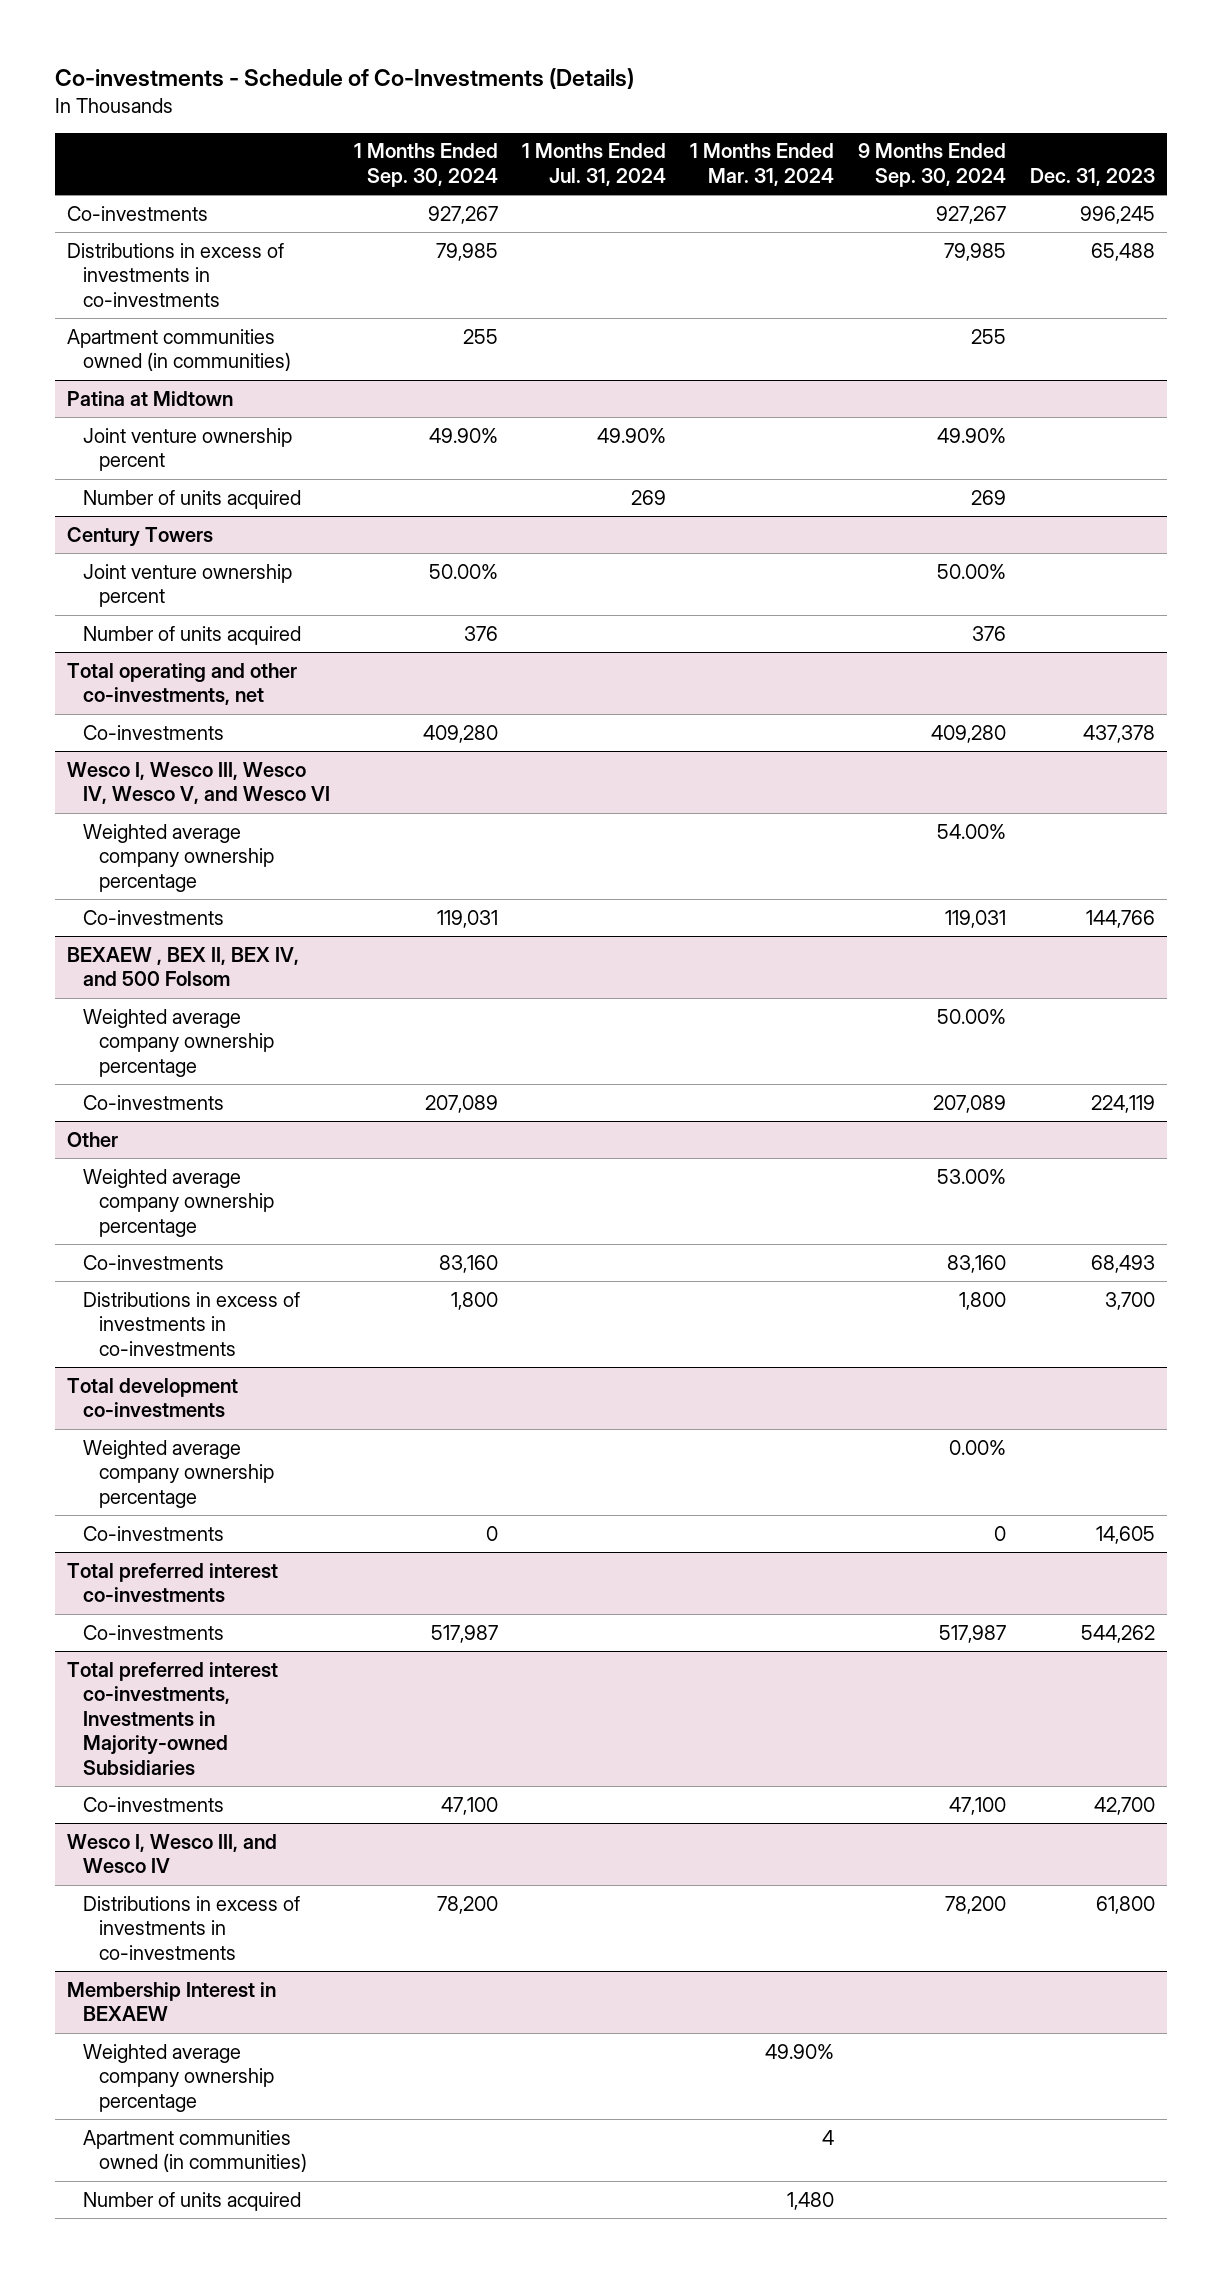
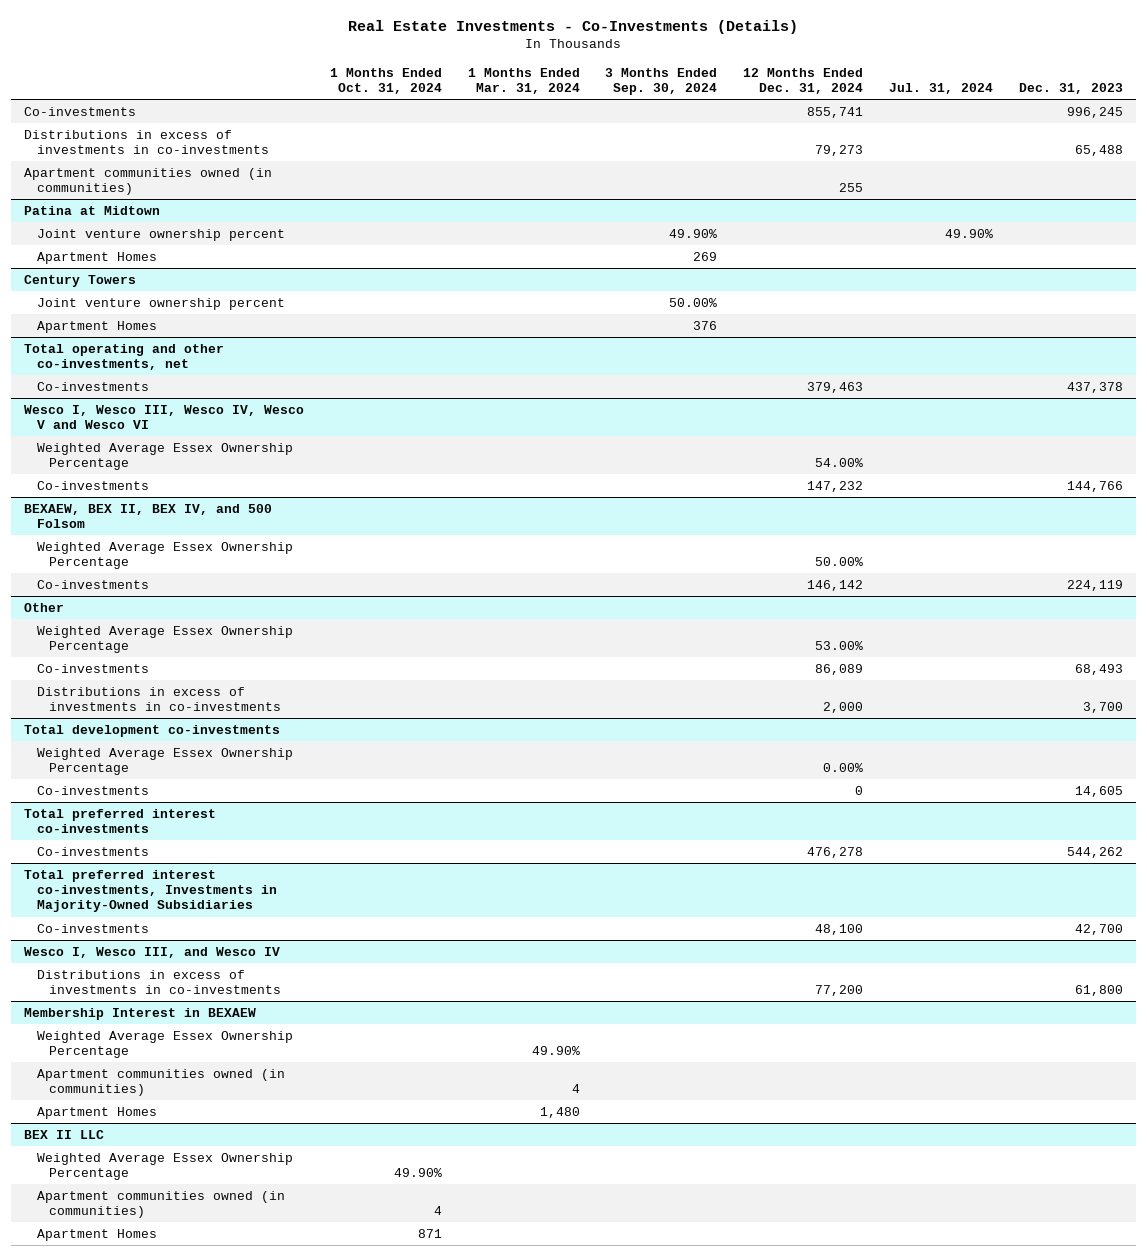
- Co-investments - Schedule of Co-Investments (Details)
+ Real Estate Investments - Co-Investments (Details)
- | 1 Months Ended Sep. 30, 2024 | 1 Months Ended Jul. 31, 2024 | 1 Months Ended Mar. 31, 2024 | 9 Months Ended Sep. 30, 2024 | Dec. 31, 2023
+ | 1 Months Ended Oct. 31, 2024 | 1 Months Ended Mar. 31, 2024 | 3 Months Ended Sep. 30, 2024 | 12 Months Ended Dec. 31, 2024 | Jul. 31, 2024 | Dec. 31, 2023
@ Patina at Midtown
- Number of units acquired | | 269 | | 269 |
+ Apartment Homes | | | 269 | | |
@ Century Towers
- Number of units acquired | 376 | | | 376 |
+ Apartment Homes | | | 376 | | |
- Wesco I, Wesco III, Wesco IV, Wesco V, and Wesco VI
- Weighted average company ownership percentage | | | | 54.00% |
+ Wesco I, Wesco III, Wesco IV, Wesco V and Wesco VI
+ Weighted Average Essex Ownership Percentage | | | | 54.00% | |
- BEXAEW , BEX II, BEX IV, and 500 Folsom
- Weighted average company ownership percentage | | | | 50.00% |
+ BEXAEW, BEX II, BEX IV, and 500 Folsom
+ Weighted Average Essex Ownership Percentage | | | | 50.00% | |
@ Other
- Weighted average company ownership percentage | | | | 53.00% |
+ Weighted Average Essex Ownership Percentage | | | | 53.00% | |
@ Total development co-investments
- Weighted average company ownership percentage | | | | 0.00% |
+ Weighted Average Essex Ownership Percentage | | | | 0.00% | |
- Total preferred interest co-investments, Investments in Majority-owned Subsidiaries
+ Total preferred interest co-investments, Investments in Majority-Owned Subsidiaries
@ Membership Interest in BEXAEW
- Weighted average company ownership percentage | | | 49.90% | |
+ Weighted Average Essex Ownership Percentage | | 49.90% | | | |
- Number of units acquired | | | 1,480 | |
+ Apartment Homes | | 1,480 | | | |
+ BEX II LLC
+ Weighted Average Essex Ownership Percentage | 49.90% | | | | |
+ Apartment communities owned (in communities) | 4 | | | | |
+ Apartment Homes | 871 | | | | |

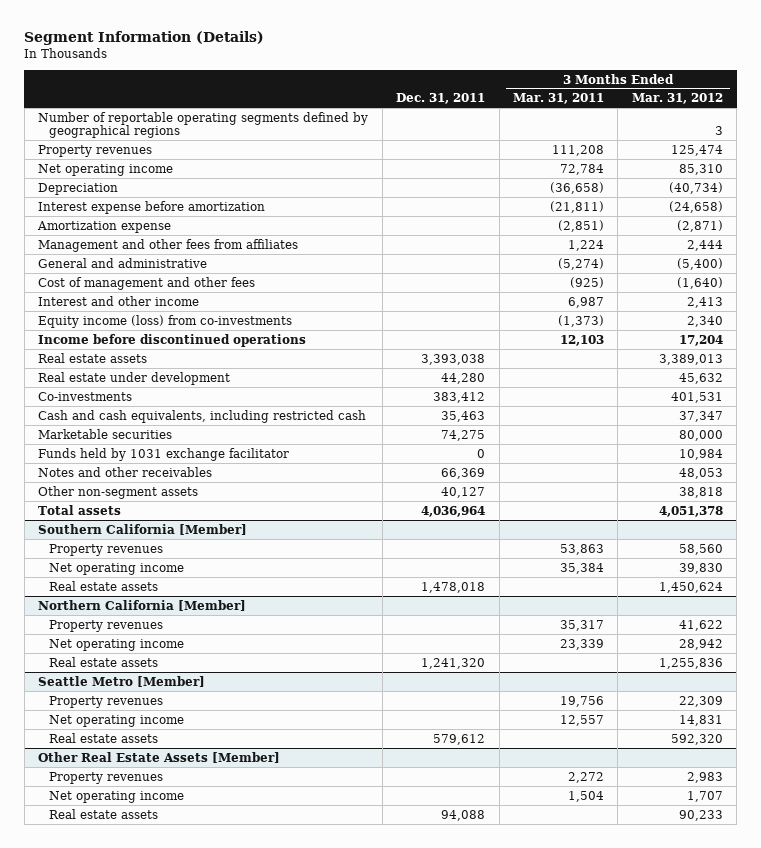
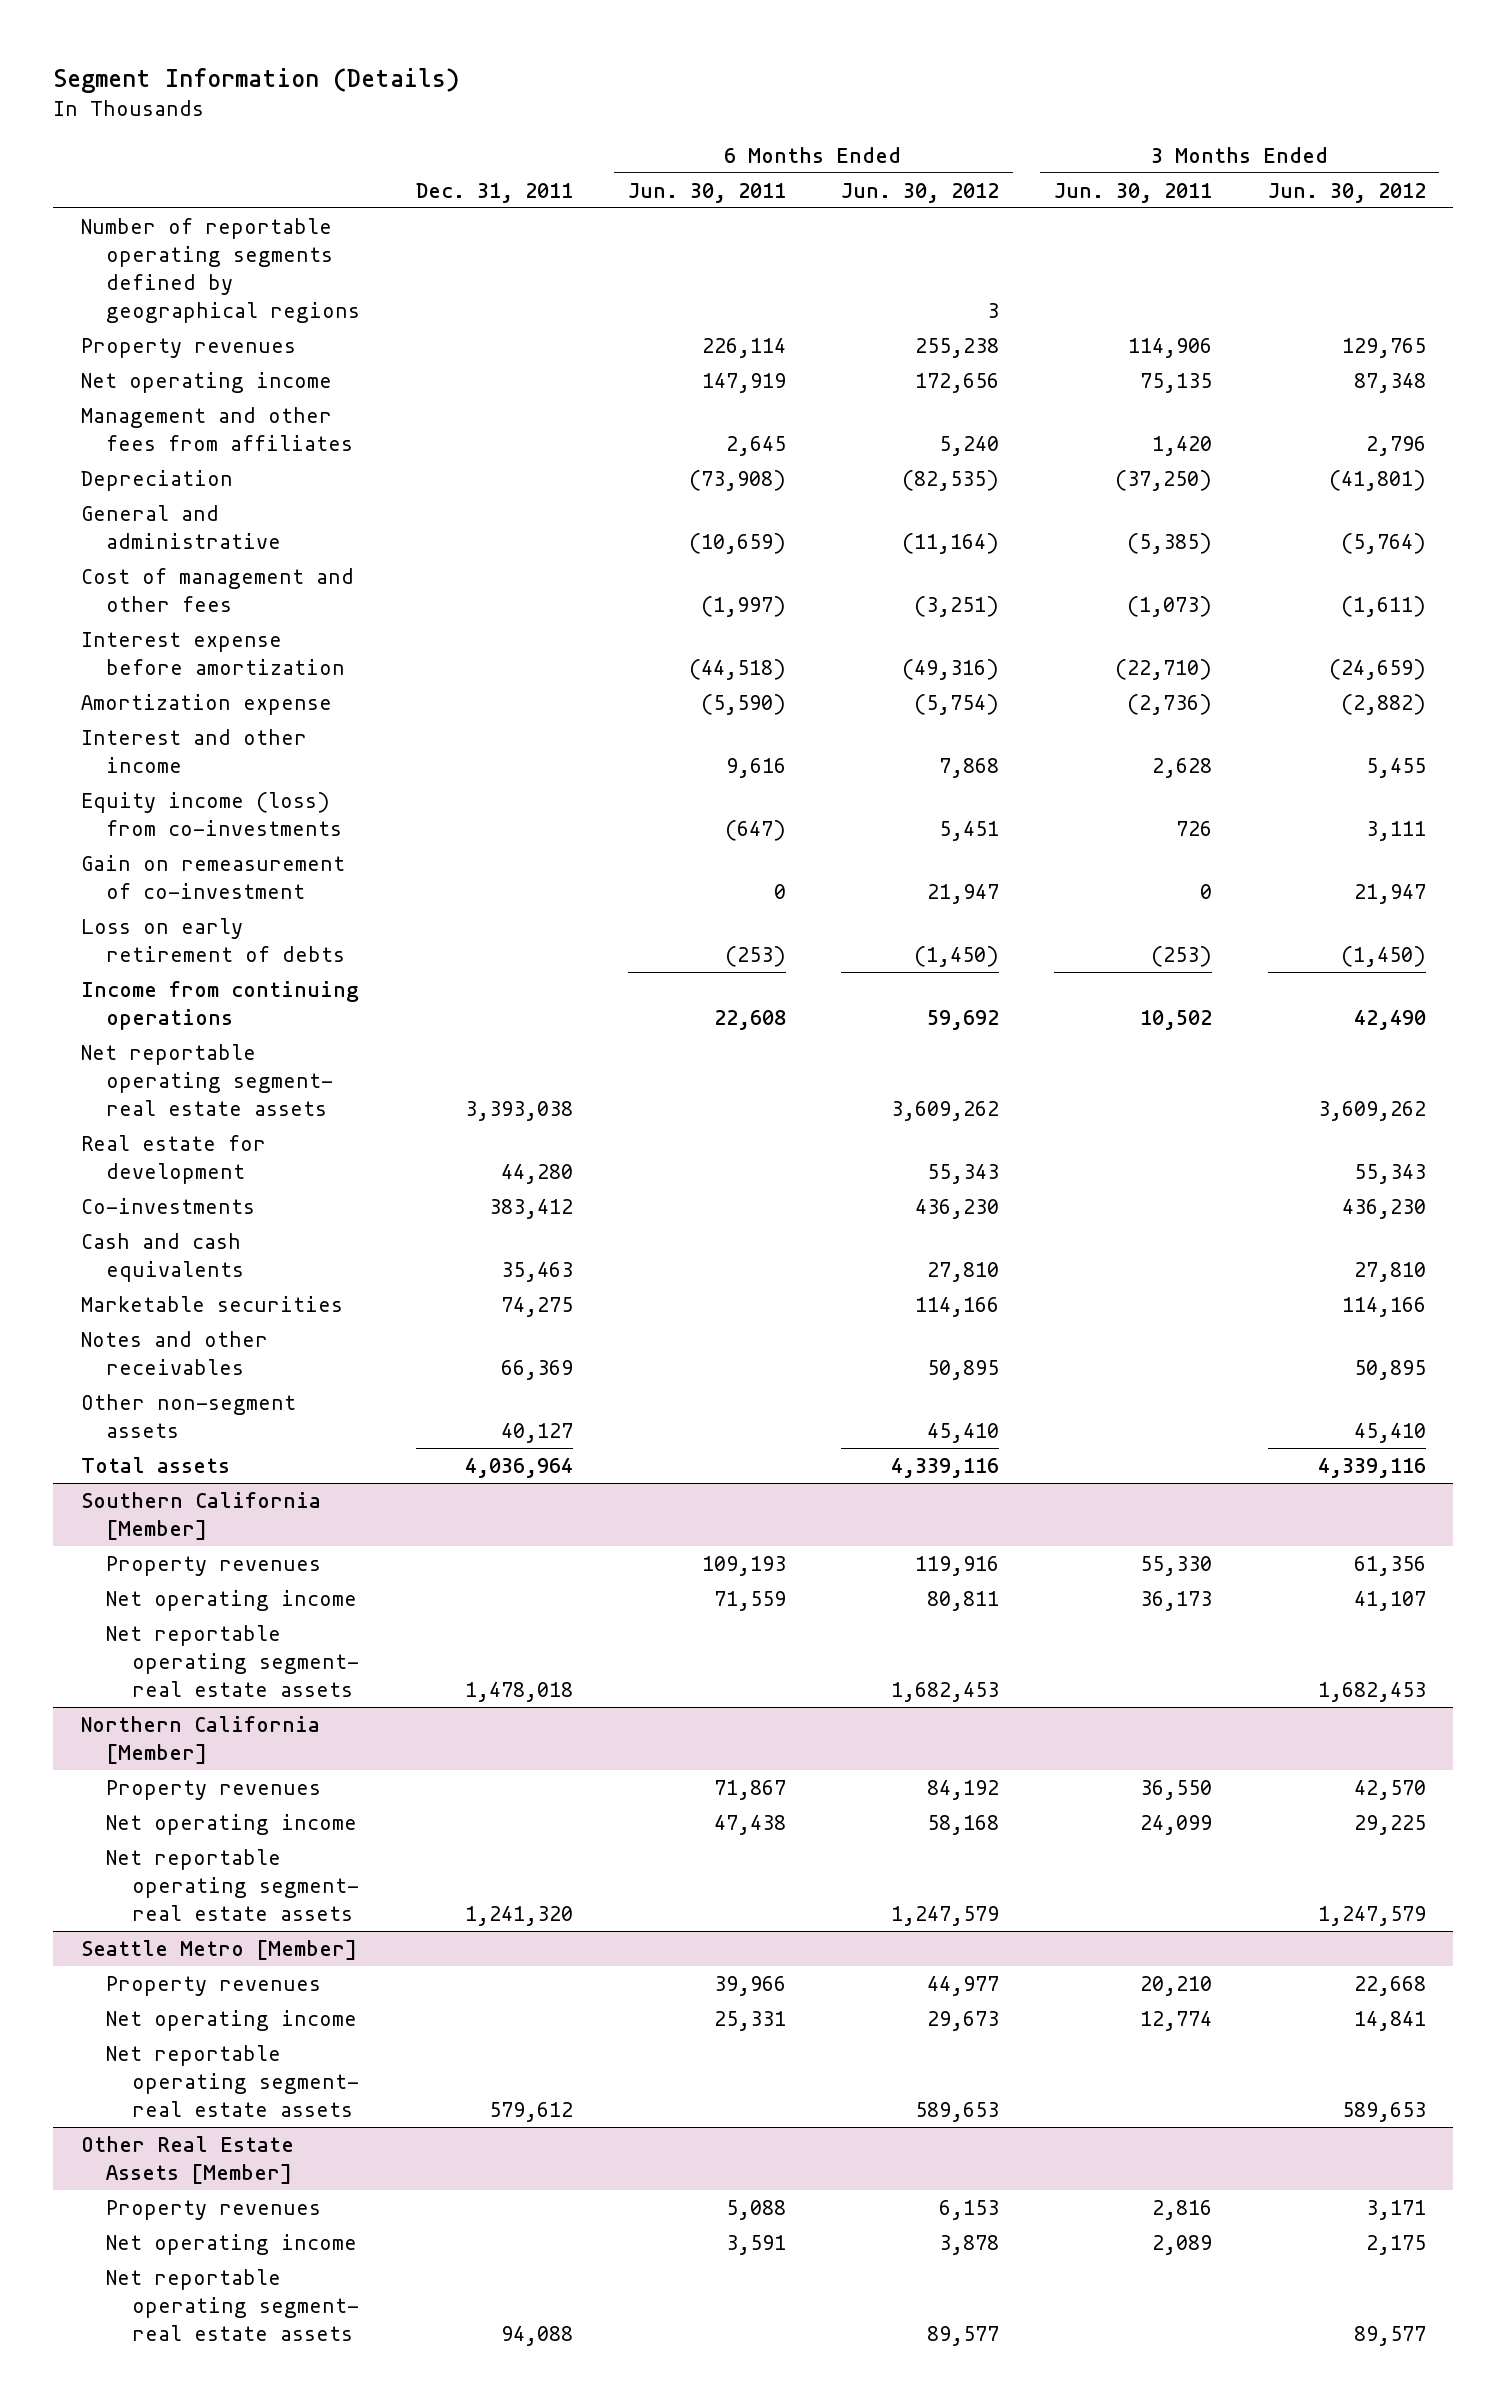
- | Dec. 31, 2011 | 3 Months Ended Mar. 31, 2011 | 3 Months Ended Mar. 31, 2012
+ | Dec. 31, 2011 | 6 Months Ended Jun. 30, 2011 | 6 Months Ended Jun. 30, 2012 | 3 Months Ended Jun. 30, 2011 | 3 Months Ended Jun. 30, 2012
moved down: Depreciation | | (73,908) | (82,535) | (37,250) | (41,801)
moved down: Interest expense before amortization | | (44,518) | (49,316) | (22,710) | (24,659)
moved down: Amortization expense | | (5,590) | (5,754) | (2,736) | (2,882)
- Income before discontinued operations | | 12,103 | 17,204
- Real estate assets | 3,393,038 | | 3,389,013
- Real estate under development | 44,280 | | 45,632
+ Gain on remeasurement of co-investment | | 0 | 21,947 | 0 | 21,947
+ Loss on early retirement of debts | | (253) | (1,450) | (253) | (1,450)
+ Income from continuing operations | | 22,608 | 59,692 | 10,502 | 42,490
+ Net reportable operating segment- real estate assets | 3,393,038 | | 3,609,262 | | 3,609,262
+ Real estate for development | 44,280 | | 55,343 | | 55,343
- Cash and cash equivalents, including restricted cash | 35,463 | | 37,347
+ Cash and cash equivalents | 35,463 | | 27,810 | | 27,810
- Funds held by 1031 exchange facilitator | 0 | | 10,984
@ Southern California [Member]
- Real estate assets | 1,478,018 | | 1,450,624
+ Net reportable operating segment- real estate assets | 1,478,018 | | 1,682,453 | | 1,682,453
@ Northern California [Member]
- Real estate assets | 1,241,320 | | 1,255,836
+ Net reportable operating segment- real estate assets | 1,241,320 | | 1,247,579 | | 1,247,579
@ Seattle Metro [Member]
- Real estate assets | 579,612 | | 592,320
+ Net reportable operating segment- real estate assets | 579,612 | | 589,653 | | 589,653
@ Other Real Estate Assets [Member]
- Real estate assets | 94,088 | | 90,233
+ Net reportable operating segment- real estate assets | 94,088 | | 89,577 | | 89,577

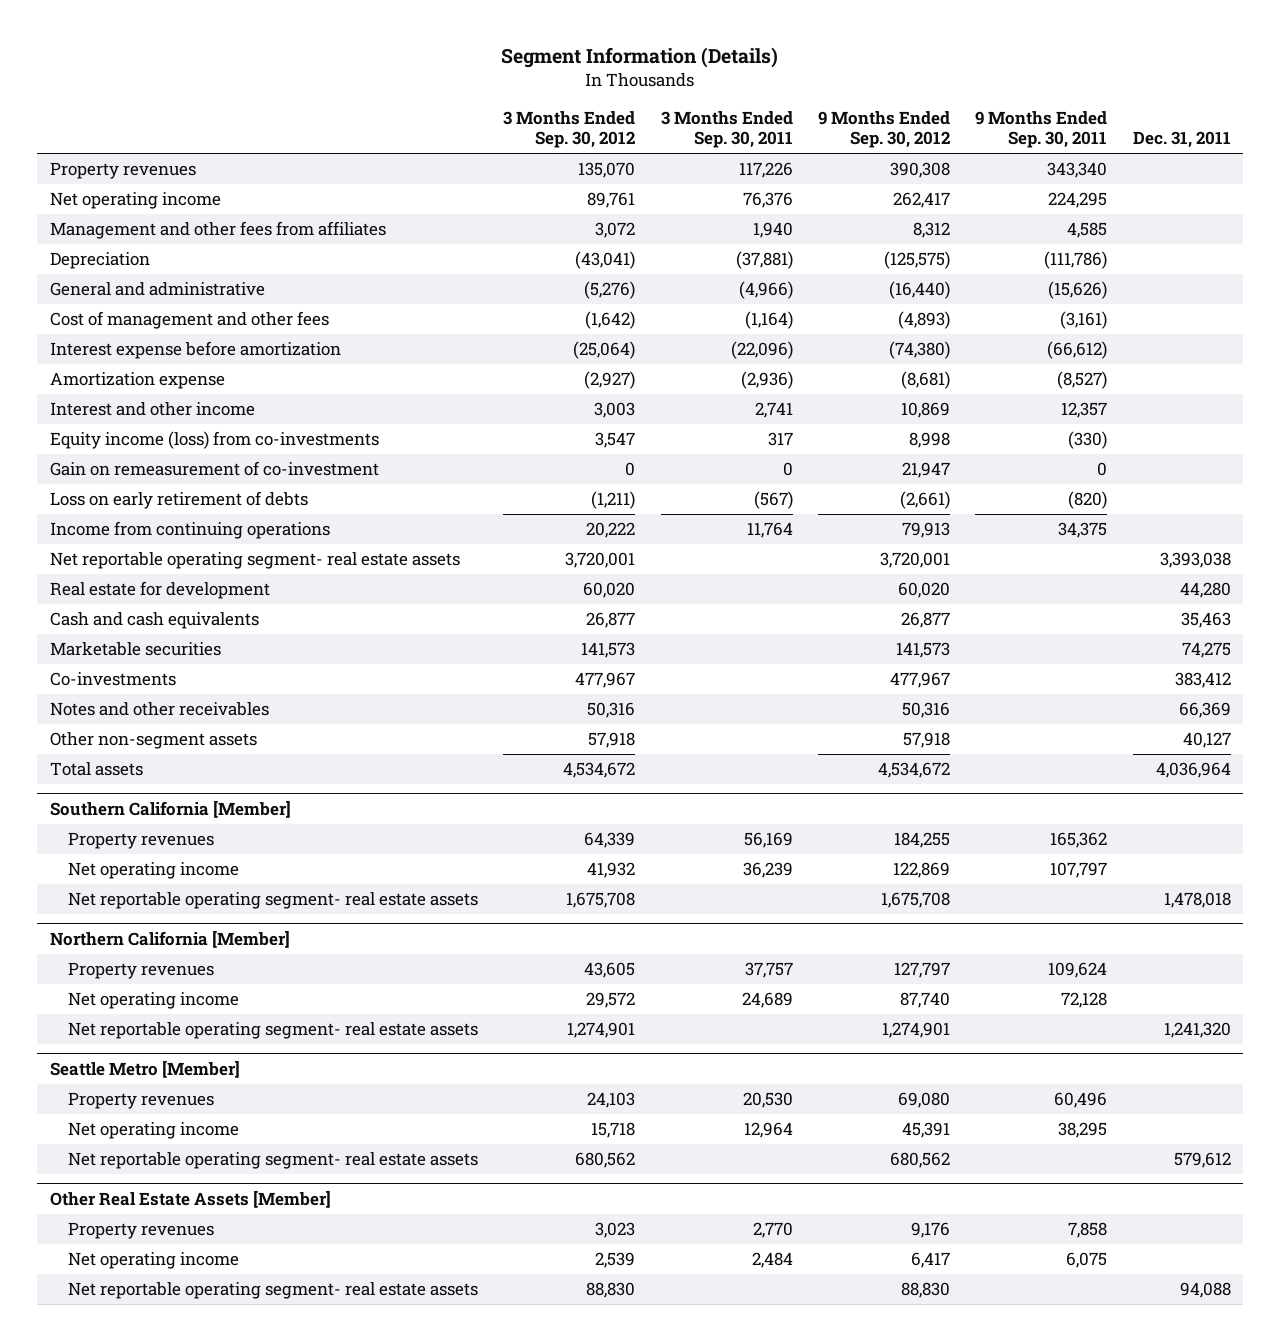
- | Dec. 31, 2011 | 6 Months Ended Jun. 30, 2011 | 6 Months Ended Jun. 30, 2012 | 3 Months Ended Jun. 30, 2011 | 3 Months Ended Jun. 30, 2012
+ | 3 Months Ended Sep. 30, 2012 | 3 Months Ended Sep. 30, 2011 | 9 Months Ended Sep. 30, 2012 | 9 Months Ended Sep. 30, 2011 | Dec. 31, 2011
- Number of reportable operating segments defined by geographical regions | | | 3 | |
moved down: Co-investments | 477,967 | | 477,967 | | 383,412

